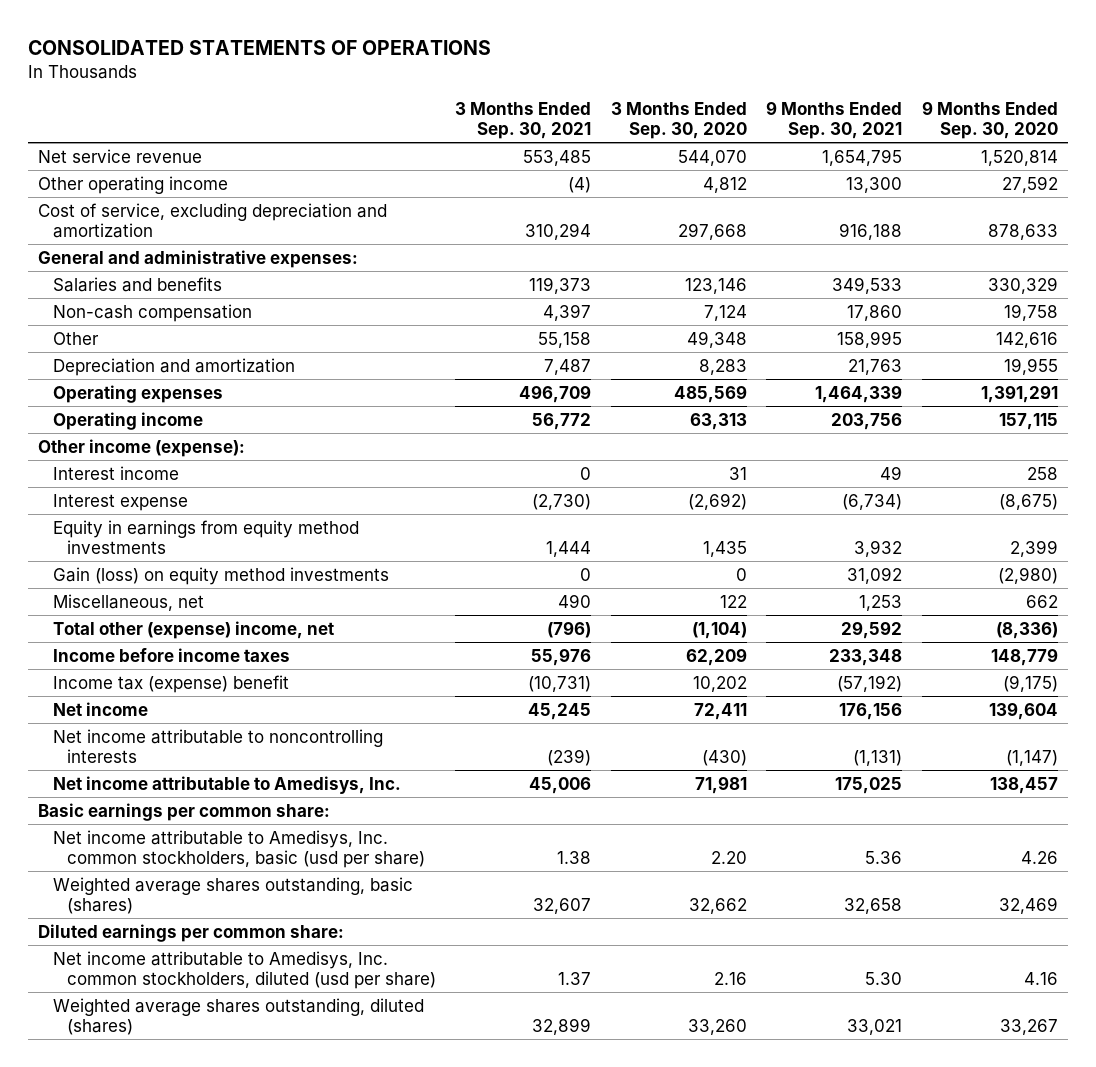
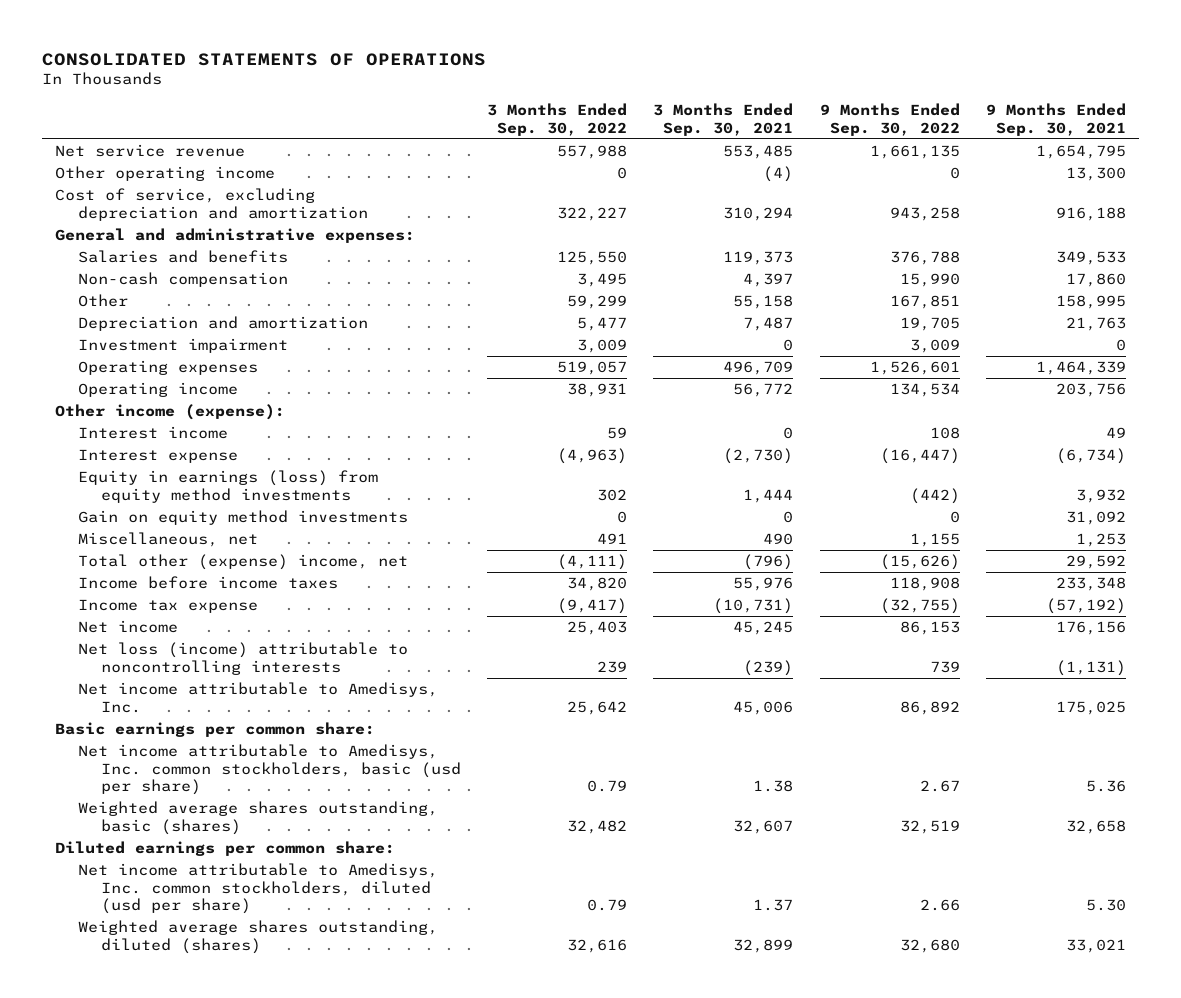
- | 3 Months Ended Sep. 30, 2021 | 3 Months Ended Sep. 30, 2020 | 9 Months Ended Sep. 30, 2021 | 9 Months Ended Sep. 30, 2020
+ | 3 Months Ended Sep. 30, 2022 | 3 Months Ended Sep. 30, 2021 | 9 Months Ended Sep. 30, 2022 | 9 Months Ended Sep. 30, 2021
+ Investment impairment | 3,009 | 0 | 3,009 | 0
- Equity in earnings from equity method investments | 1,444 | 1,435 | 3,932 | 2,399
- Gain (loss) on equity method investments | 0 | 0 | 31,092 | (2,980)
+ Equity in earnings (loss) from equity method investments | 302 | 1,444 | (442) | 3,932
+ Gain on equity method investments | 0 | 0 | 0 | 31,092
- Income tax (expense) benefit | (10,731) | 10,202 | (57,192) | (9,175)
+ Income tax expense | (9,417) | (10,731) | (32,755) | (57,192)
- Net income attributable to noncontrolling interests | (239) | (430) | (1,131) | (1,147)
+ Net loss (income) attributable to noncontrolling interests | 239 | (239) | 739 | (1,131)

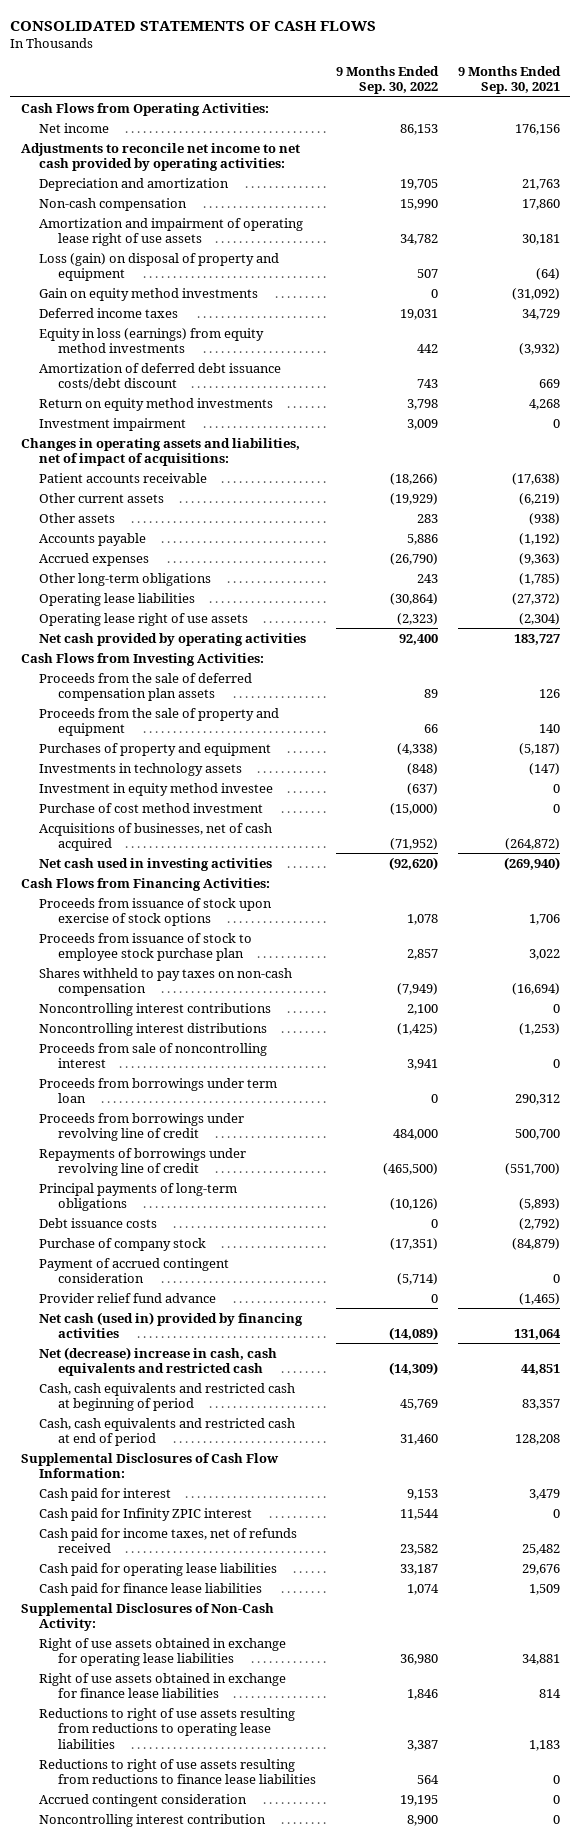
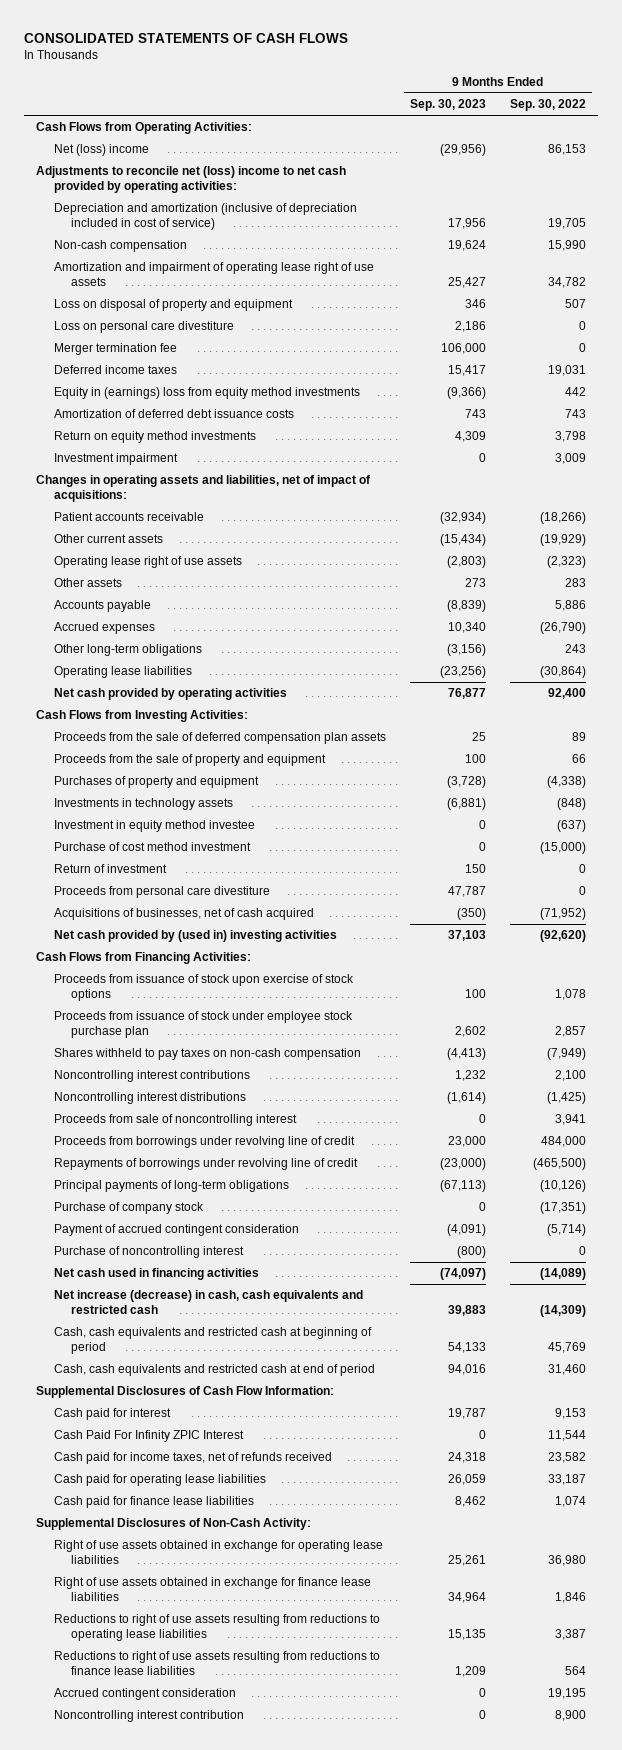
- | 9 Months Ended Sep. 30, 2022 | 9 Months Ended Sep. 30, 2021
+ | 9 Months Ended Sep. 30, 2023 | 9 Months Ended Sep. 30, 2022
- Net income | 86,153 | 176,156
- Adjustments to reconcile net income to net cash provided by operating activities:
- Depreciation and amortization | 19,705 | 21,763
+ Net (loss) income | (29,956) | 86,153
+ Adjustments to reconcile net (loss) income to net cash provided by operating activities:
+ Depreciation and amortization (inclusive of depreciation included in cost of service) | 17,956 | 19,705
- Loss (gain) on disposal of property and equipment | 507 | (64)
- Gain on equity method investments | 0 | (31,092)
+ Loss on disposal of property and equipment | 346 | 507
+ Loss on personal care divestiture | 2,186 | 0
+ Merger termination fee | 106,000 | 0
- Equity in loss (earnings) from equity method investments | 442 | (3,932)
- Amortization of deferred debt issuance costs/debt discount | 743 | 669
+ Equity in (earnings) loss from equity method investments | (9,366) | 442
+ Amortization of deferred debt issuance costs | 743 | 743
moved up: Operating lease right of use assets | (2,803) | (2,323)
+ Return of investment | 150 | 0
+ Proceeds from personal care divestiture | 47,787 | 0
- Net cash used in investing activities | (92,620) | (269,940)
+ Net cash provided by (used in) investing activities | 37,103 | (92,620)
- Proceeds from issuance of stock to employee stock purchase plan | 2,857 | 3,022
+ Proceeds from issuance of stock under employee stock purchase plan | 2,602 | 2,857
- Proceeds from borrowings under term loan | 0 | 290,312
- Debt issuance costs | 0 | (2,792)
- Provider relief fund advance | 0 | (1,465)
- Net cash (used in) provided by financing activities | (14,089) | 131,064
- Net (decrease) increase in cash, cash equivalents and restricted cash | (14,309) | 44,851
+ Purchase of noncontrolling interest | (800) | 0
+ Net cash used in financing activities | (74,097) | (14,089)
+ Net increase (decrease) in cash, cash equivalents and restricted cash | 39,883 | (14,309)
- Cash paid for Infinity ZPIC interest | 11,544 | 0
+ Cash Paid For Infinity ZPIC Interest | 0 | 11,544

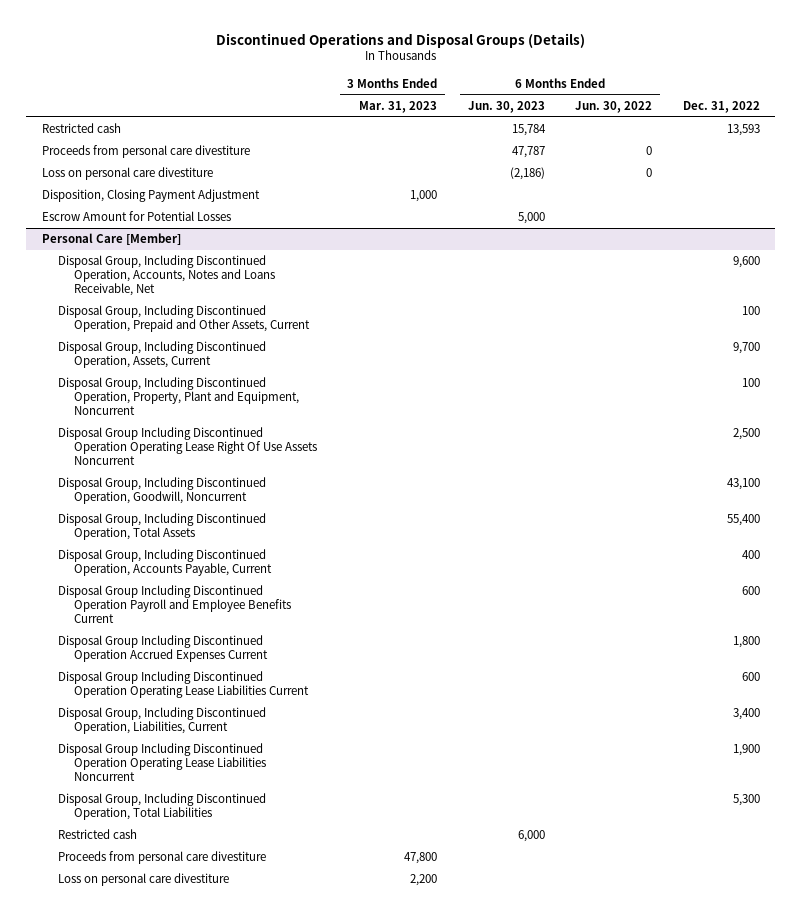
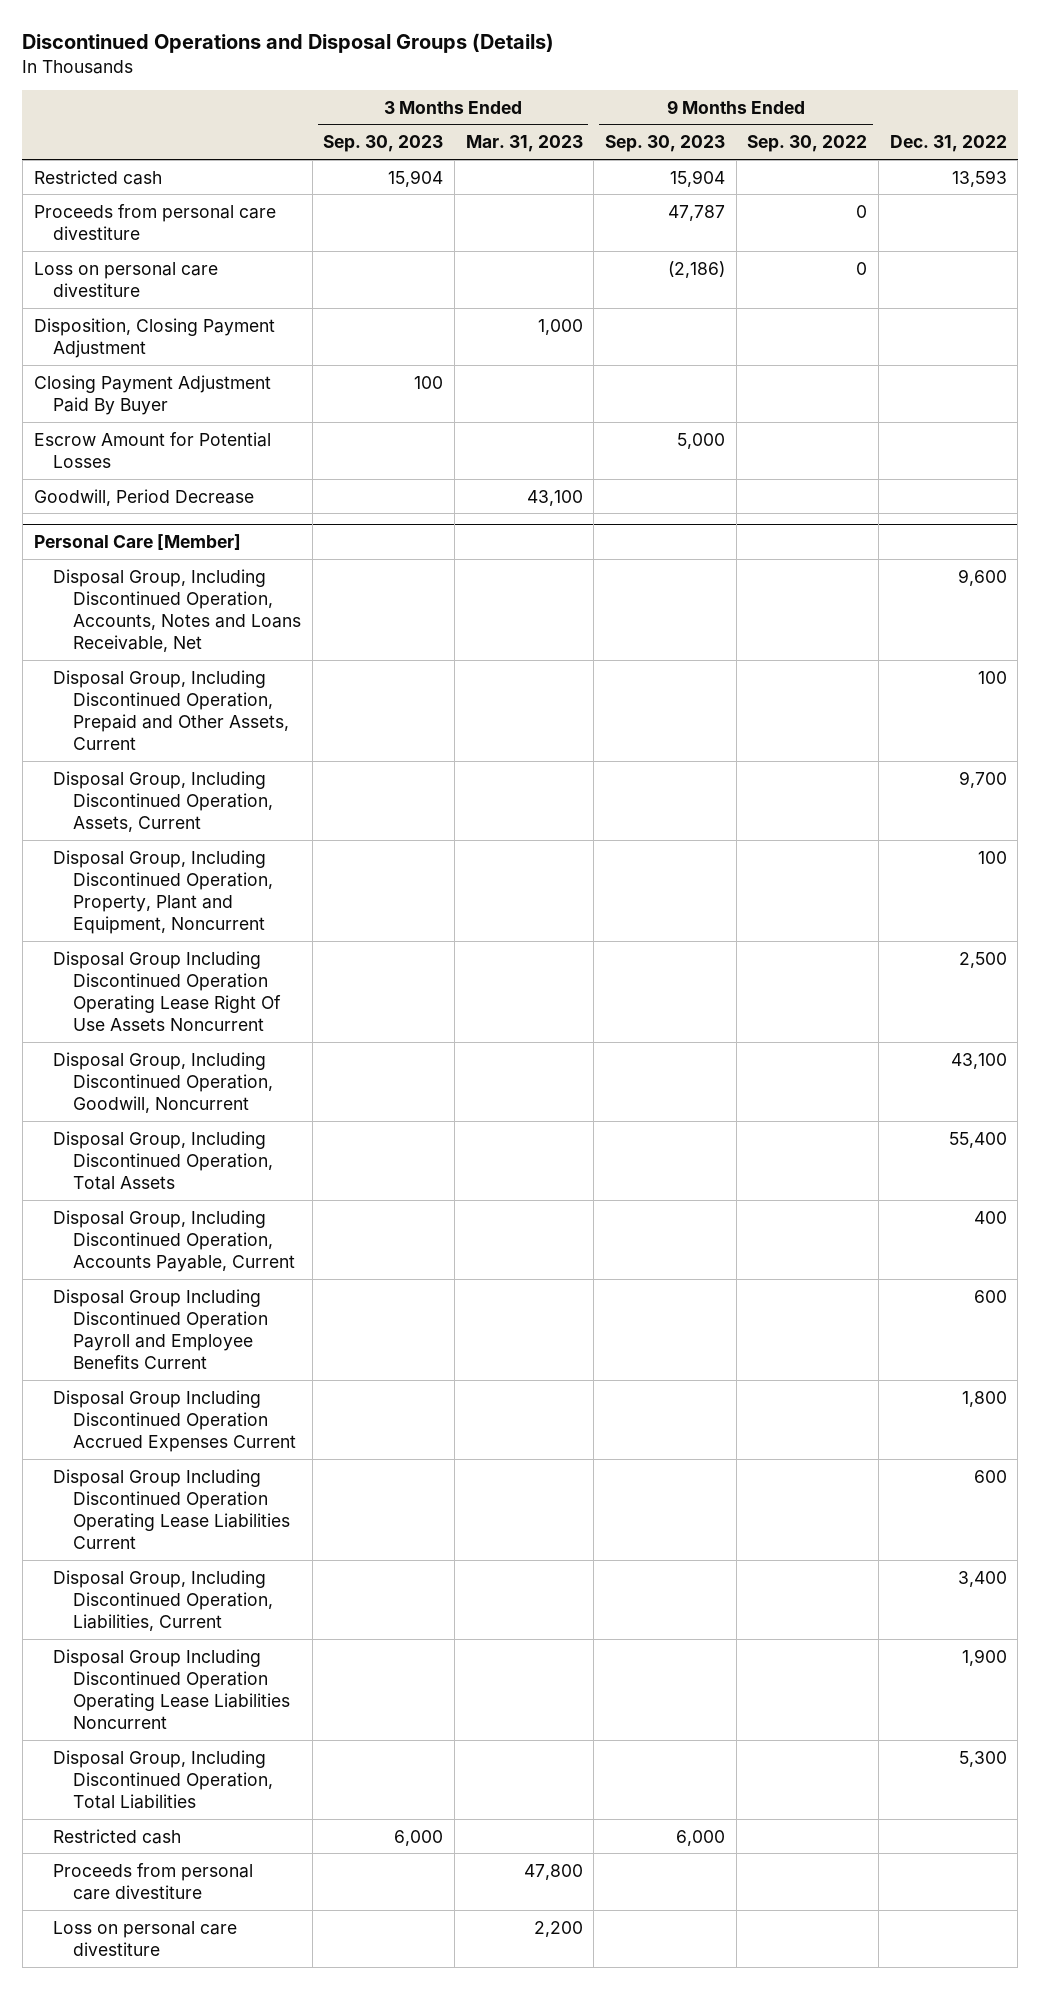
- | 3 Months Ended Mar. 31, 2023 | 6 Months Ended Jun. 30, 2023 | 6 Months Ended Jun. 30, 2022 | Dec. 31, 2022
+ | 3 Months Ended Sep. 30, 2023 | 3 Months Ended Mar. 31, 2023 | 9 Months Ended Sep. 30, 2023 | 9 Months Ended Sep. 30, 2022 | Dec. 31, 2022
+ Closing Payment Adjustment Paid By Buyer | 100 | | | |
+ Goodwill, Period Decrease | | 43,100 | | |

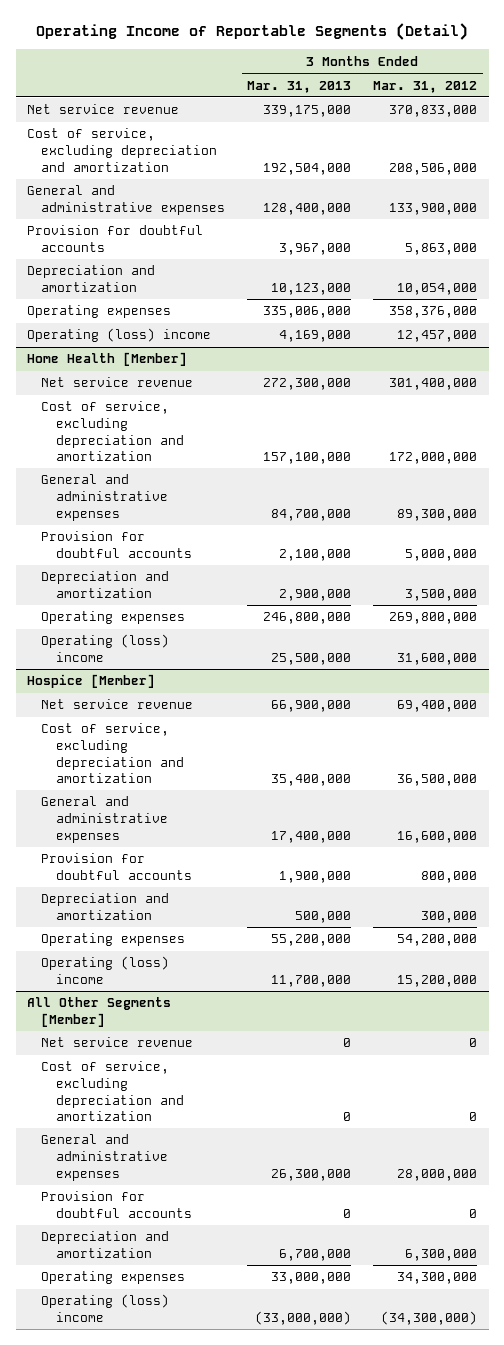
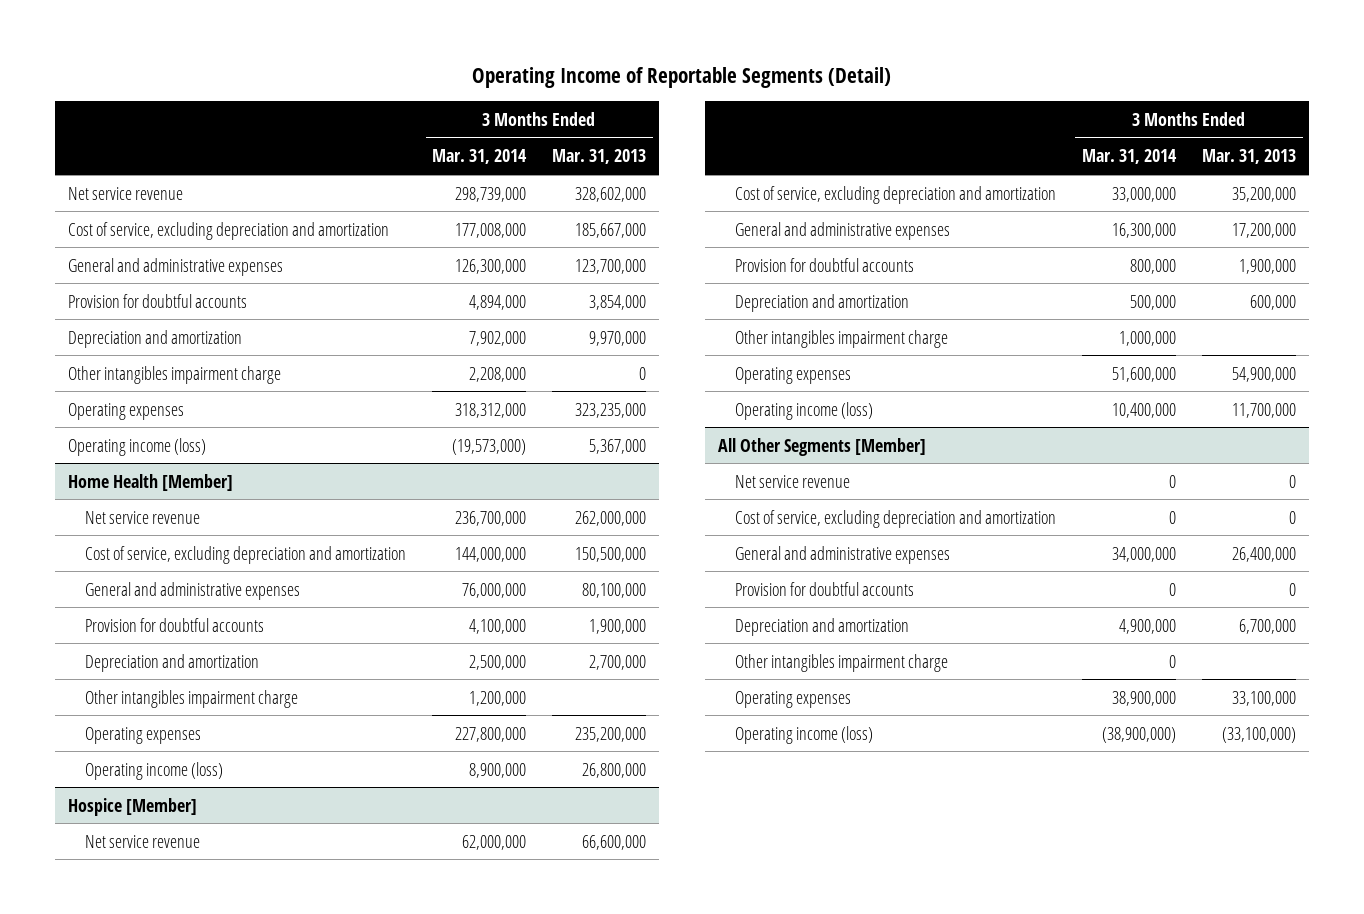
- | 3 Months Ended Mar. 31, 2013 | 3 Months Ended Mar. 31, 2012
+ | 3 Months Ended Mar. 31, 2014 | 3 Months Ended Mar. 31, 2013
- Net service revenue | 339,175,000 | 370,833,000
- Cost of service, excluding depreciation and amortization | 192,504,000 | 208,506,000
- General and administrative expenses | 128,400,000 | 133,900,000
- Provision for doubtful accounts | 3,967,000 | 5,863,000
- Depreciation and amortization | 10,123,000 | 10,054,000
- Operating expenses | 335,006,000 | 358,376,000
- Operating (loss) income | 4,169,000 | 12,457,000
+ Net service revenue | 298,739,000 | 328,602,000
+ Cost of service, excluding depreciation and amortization | 177,008,000 | 185,667,000
+ General and administrative expenses | 126,300,000 | 123,700,000
+ Provision for doubtful accounts | 4,894,000 | 3,854,000
+ Depreciation and amortization | 7,902,000 | 9,970,000
+ Other intangibles impairment charge | 2,208,000 | 0
+ Operating expenses | 318,312,000 | 323,235,000
+ Operating income (loss) | (19,573,000) | 5,367,000
@ Home Health [Member]
- Net service revenue | 272,300,000 | 301,400,000
- Cost of service, excluding depreciation and amortization | 157,100,000 | 172,000,000
- General and administrative expenses | 84,700,000 | 89,300,000
- Provision for doubtful accounts | 2,100,000 | 5,000,000
- Depreciation and amortization | 2,900,000 | 3,500,000
- Operating expenses | 246,800,000 | 269,800,000
- Operating (loss) income | 25,500,000 | 31,600,000
+ Net service revenue | 236,700,000 | 262,000,000
+ Cost of service, excluding depreciation and amortization | 144,000,000 | 150,500,000
+ General and administrative expenses | 76,000,000 | 80,100,000
+ Provision for doubtful accounts | 4,100,000 | 1,900,000
+ Depreciation and amortization | 2,500,000 | 2,700,000
+ Other intangibles impairment charge | 1,200,000 |
+ Operating expenses | 227,800,000 | 235,200,000
+ Operating income (loss) | 8,900,000 | 26,800,000
@ Hospice [Member]
- Net service revenue | 66,900,000 | 69,400,000
- Cost of service, excluding depreciation and amortization | 35,400,000 | 36,500,000
- General and administrative expenses | 17,400,000 | 16,600,000
+ Net service revenue | 62,000,000 | 66,600,000
+ Cost of service, excluding depreciation and amortization | 33,000,000 | 35,200,000
+ General and administrative expenses | 16,300,000 | 17,200,000
- Depreciation and amortization | 500,000 | 300,000
- Operating expenses | 55,200,000 | 54,200,000
- Operating (loss) income | 11,700,000 | 15,200,000
+ Depreciation and amortization | 500,000 | 600,000
+ Other intangibles impairment charge | 1,000,000 |
+ Operating expenses | 51,600,000 | 54,900,000
+ Operating income (loss) | 10,400,000 | 11,700,000
@ All Other Segments [Member]
- General and administrative expenses | 26,300,000 | 28,000,000
+ General and administrative expenses | 34,000,000 | 26,400,000
- Operating expenses | 33,000,000 | 34,300,000
- Operating (loss) income | (33,000,000) | (34,300,000)
+ Other intangibles impairment charge | 0 |
+ Operating expenses | 38,900,000 | 33,100,000
+ Operating income (loss) | (38,900,000) | (33,100,000)

